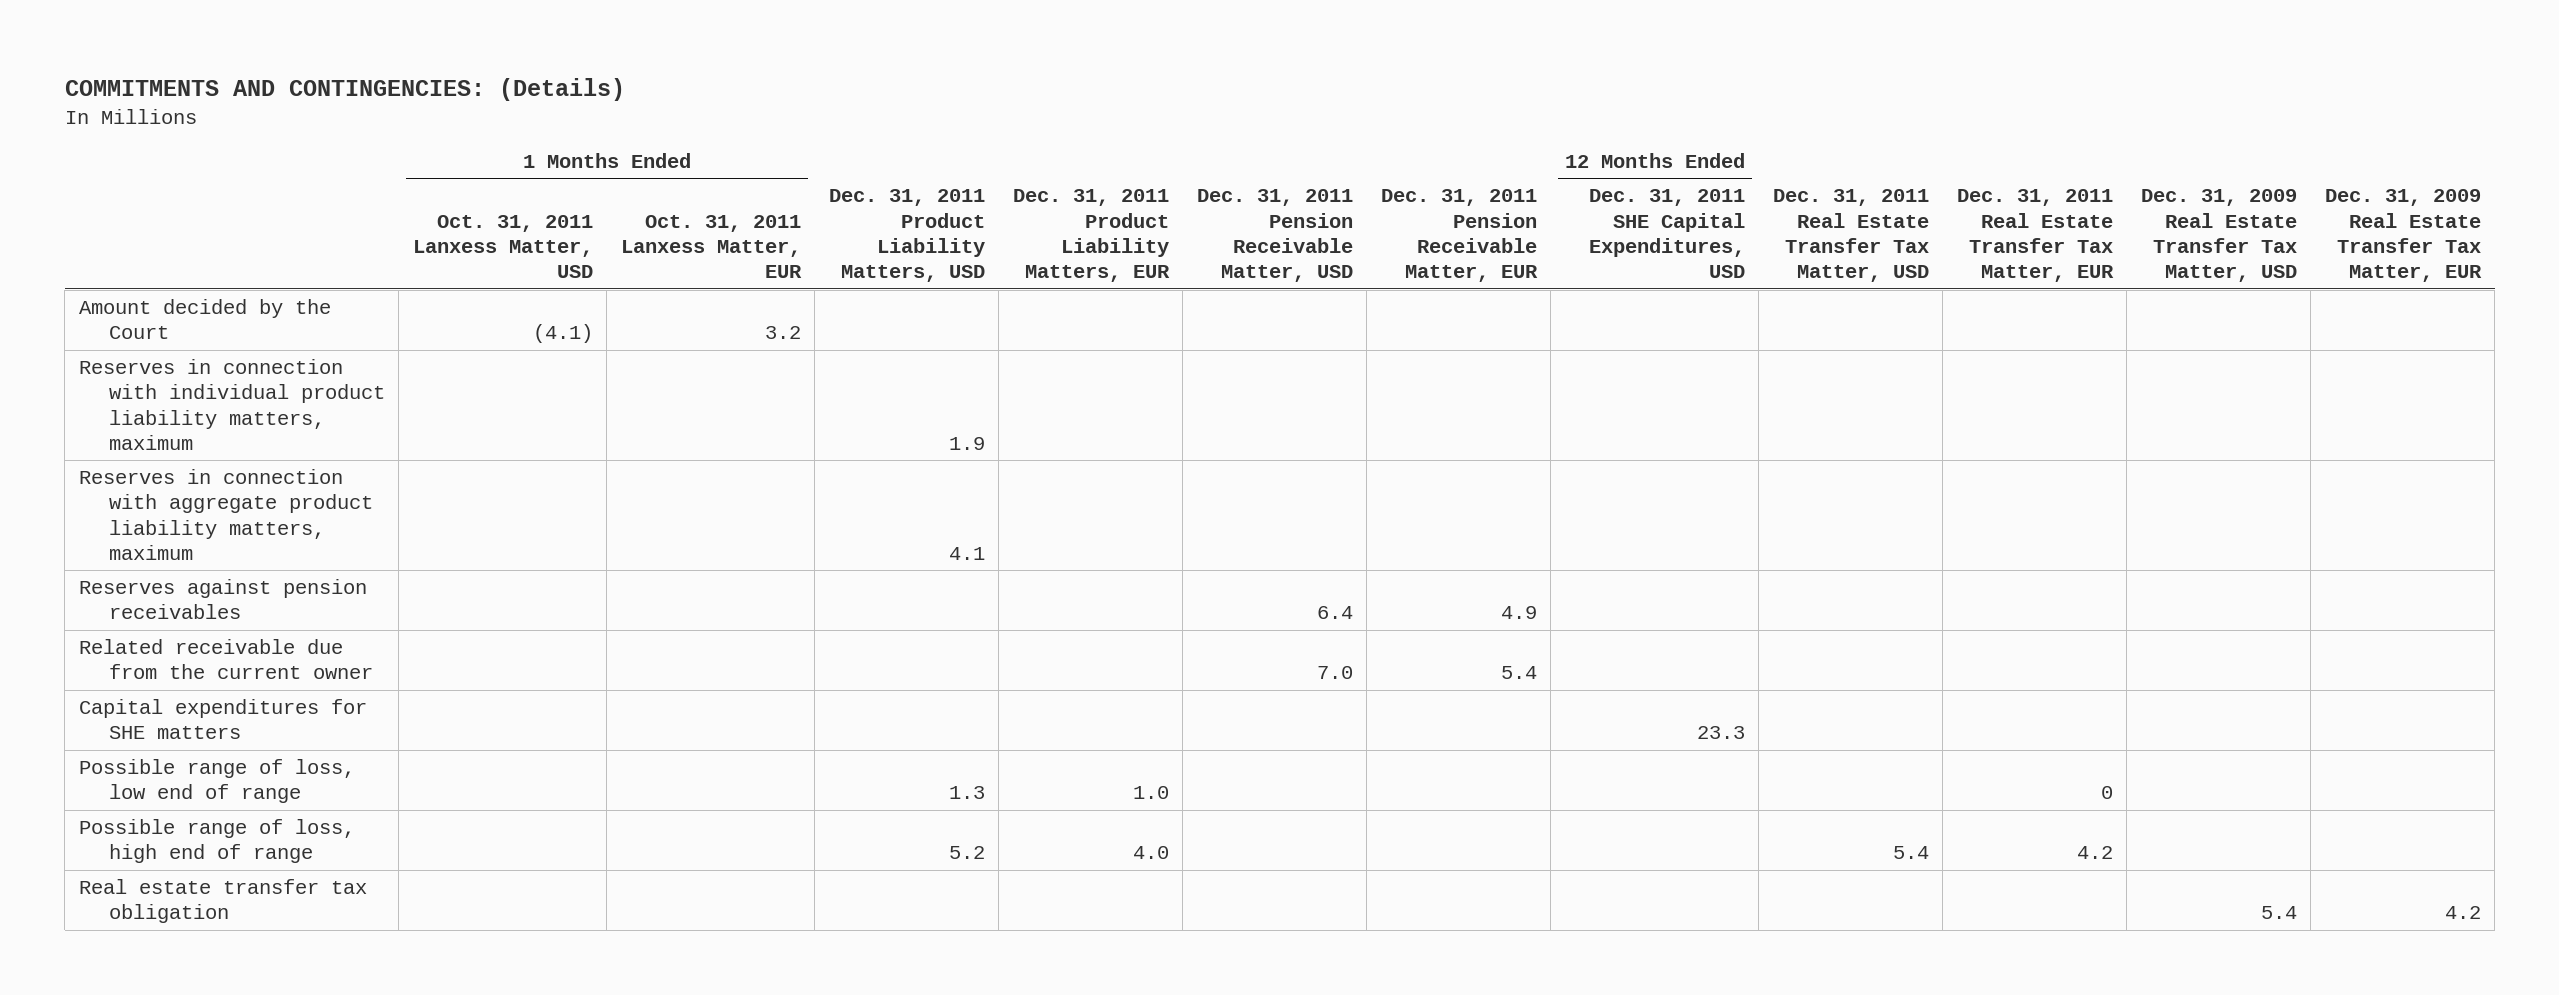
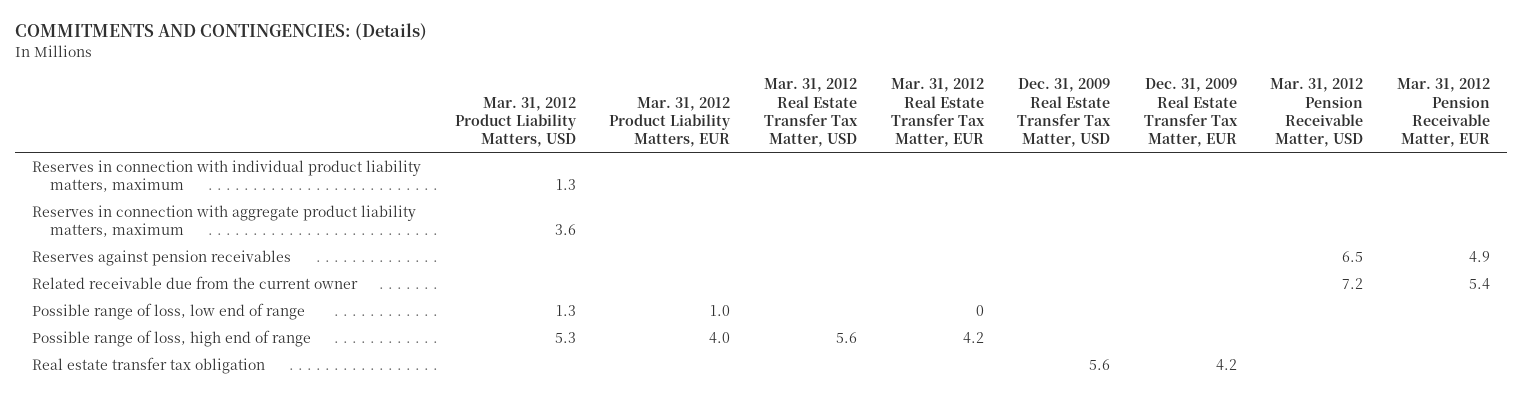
- | 1 Months Ended Oct. 31, 2011 Lanxess Matter, USD | 1 Months Ended Oct. 31, 2011 Lanxess Matter, EUR | Dec. 31, 2011 Product Liability Matters, USD | Dec. 31, 2011 Product Liability Matters, EUR | Dec. 31, 2011 Pension Receivable Matter, USD | Dec. 31, 2011 Pension Receivable Matter, EUR | 12 Months Ended Dec. 31, 2011 SHE Capital Expenditures, USD | Dec. 31, 2011 Real Estate Transfer Tax Matter, USD | Dec. 31, 2011 Real Estate Transfer Tax Matter, EUR | Dec. 31, 2009 Real Estate Transfer Tax Matter, USD | Dec. 31, 2009 Real Estate Transfer Tax Matter, EUR
+ | Mar. 31, 2012 Product Liability Matters, USD | Mar. 31, 2012 Product Liability Matters, EUR | Mar. 31, 2012 Real Estate Transfer Tax Matter, USD | Mar. 31, 2012 Real Estate Transfer Tax Matter, EUR | Dec. 31, 2009 Real Estate Transfer Tax Matter, USD | Dec. 31, 2009 Real Estate Transfer Tax Matter, EUR | Mar. 31, 2012 Pension Receivable Matter, USD | Mar. 31, 2012 Pension Receivable Matter, EUR
- Amount decided by the Court | (4.1) | 3.2 | | | | | | | | |
- Capital expenditures for SHE matters | | | | | | | 23.3 | | | |
- Real estate transfer tax obligation | | | | | | | | | | 5.4 | 4.2
+ Real estate transfer tax obligation | | | | | 5.6 | 4.2 | |

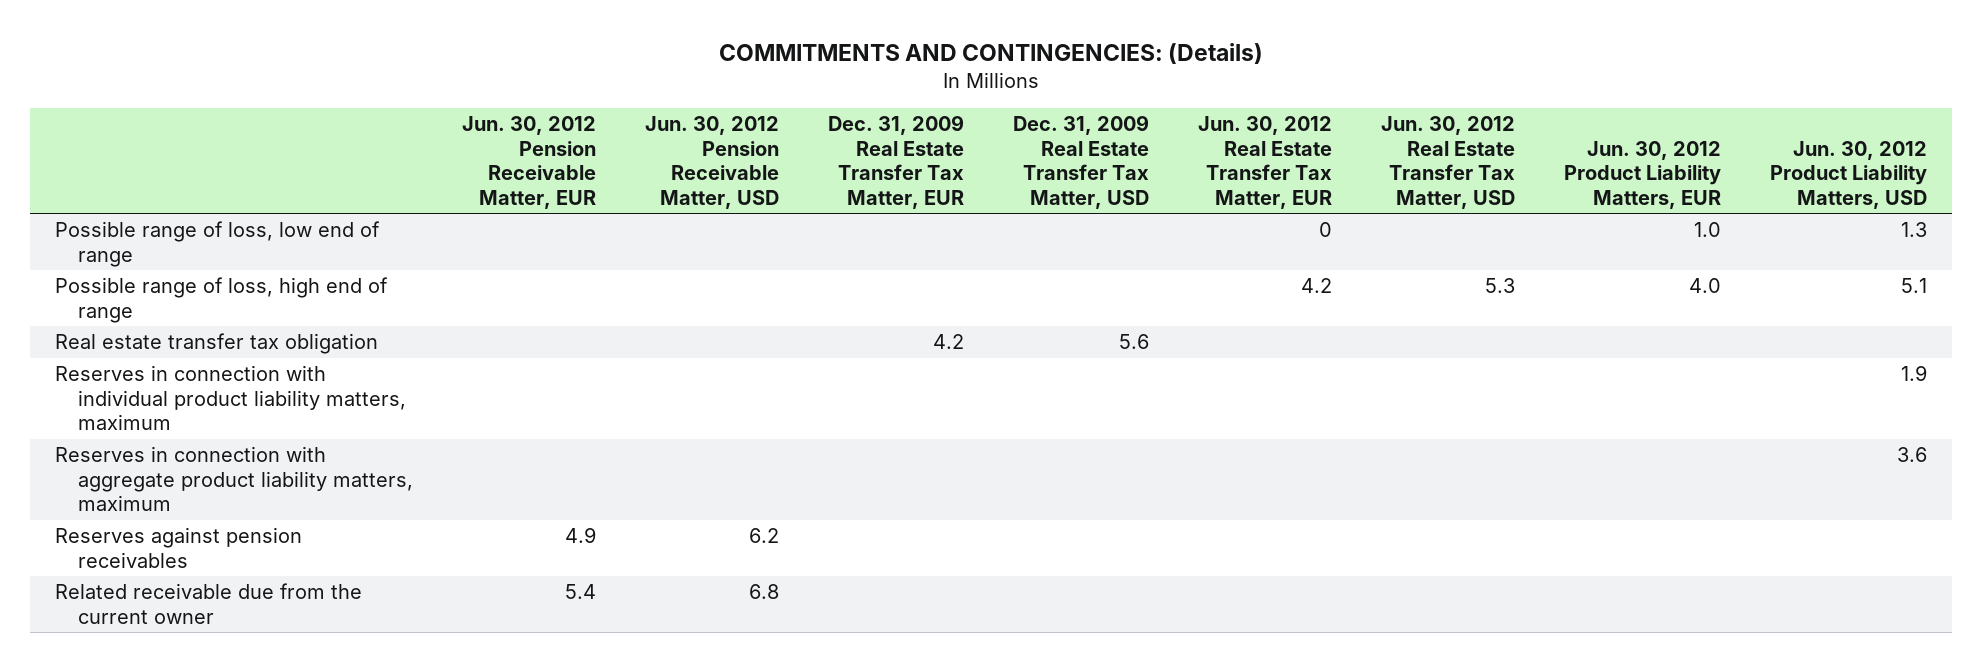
- | Mar. 31, 2012 Product Liability Matters, USD | Mar. 31, 2012 Product Liability Matters, EUR | Mar. 31, 2012 Real Estate Transfer Tax Matter, USD | Mar. 31, 2012 Real Estate Transfer Tax Matter, EUR | Dec. 31, 2009 Real Estate Transfer Tax Matter, USD | Dec. 31, 2009 Real Estate Transfer Tax Matter, EUR | Mar. 31, 2012 Pension Receivable Matter, USD | Mar. 31, 2012 Pension Receivable Matter, EUR
+ | Jun. 30, 2012 Pension Receivable Matter, EUR | Jun. 30, 2012 Pension Receivable Matter, USD | Dec. 31, 2009 Real Estate Transfer Tax Matter, EUR | Dec. 31, 2009 Real Estate Transfer Tax Matter, USD | Jun. 30, 2012 Real Estate Transfer Tax Matter, EUR | Jun. 30, 2012 Real Estate Transfer Tax Matter, USD | Jun. 30, 2012 Product Liability Matters, EUR | Jun. 30, 2012 Product Liability Matters, USD
moved up: Possible range of loss, low end of range | | | | | 0 | | 1.0 | 1.3
moved up: Possible range of loss, high end of range | | | | | 4.2 | 5.3 | 4.0 | 5.1
moved up: Real estate transfer tax obligation | | | 4.2 | 5.6 | | | |

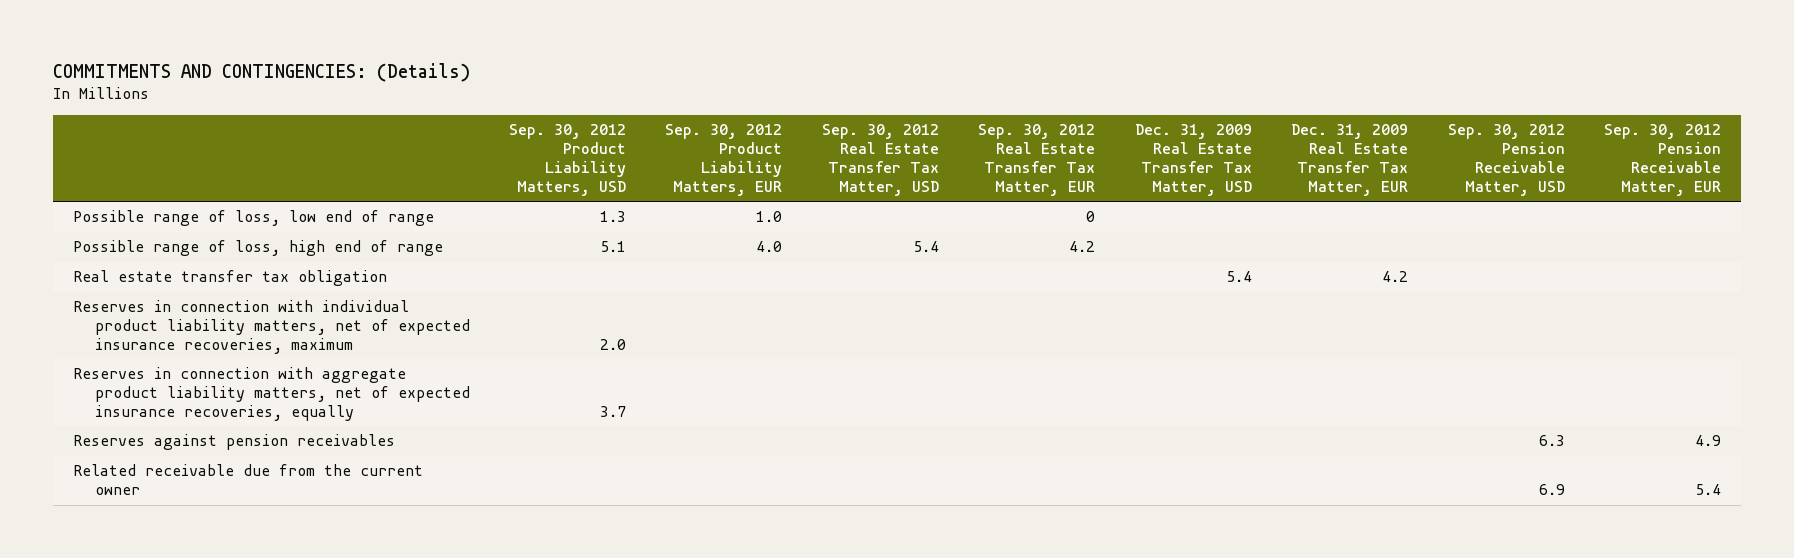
- | Jun. 30, 2012 Pension Receivable Matter, EUR | Jun. 30, 2012 Pension Receivable Matter, USD | Dec. 31, 2009 Real Estate Transfer Tax Matter, EUR | Dec. 31, 2009 Real Estate Transfer Tax Matter, USD | Jun. 30, 2012 Real Estate Transfer Tax Matter, EUR | Jun. 30, 2012 Real Estate Transfer Tax Matter, USD | Jun. 30, 2012 Product Liability Matters, EUR | Jun. 30, 2012 Product Liability Matters, USD
+ | Sep. 30, 2012 Product Liability Matters, USD | Sep. 30, 2012 Product Liability Matters, EUR | Sep. 30, 2012 Real Estate Transfer Tax Matter, USD | Sep. 30, 2012 Real Estate Transfer Tax Matter, EUR | Dec. 31, 2009 Real Estate Transfer Tax Matter, USD | Dec. 31, 2009 Real Estate Transfer Tax Matter, EUR | Sep. 30, 2012 Pension Receivable Matter, USD | Sep. 30, 2012 Pension Receivable Matter, EUR
- Real estate transfer tax obligation | | | 4.2 | 5.6 | | | |
- Reserves in connection with individual product liability matters, maximum | | | | | | | | 1.9
- Reserves in connection with aggregate product liability matters, maximum | | | | | | | | 3.6
+ Real estate transfer tax obligation | | | | | 5.4 | 4.2 | |
+ Reserves in connection with individual product liability matters, net of expected insurance recoveries, maximum | 2.0 | | | | | | |
+ Reserves in connection with aggregate product liability matters, net of expected insurance recoveries, equally | 3.7 | | | | | | |

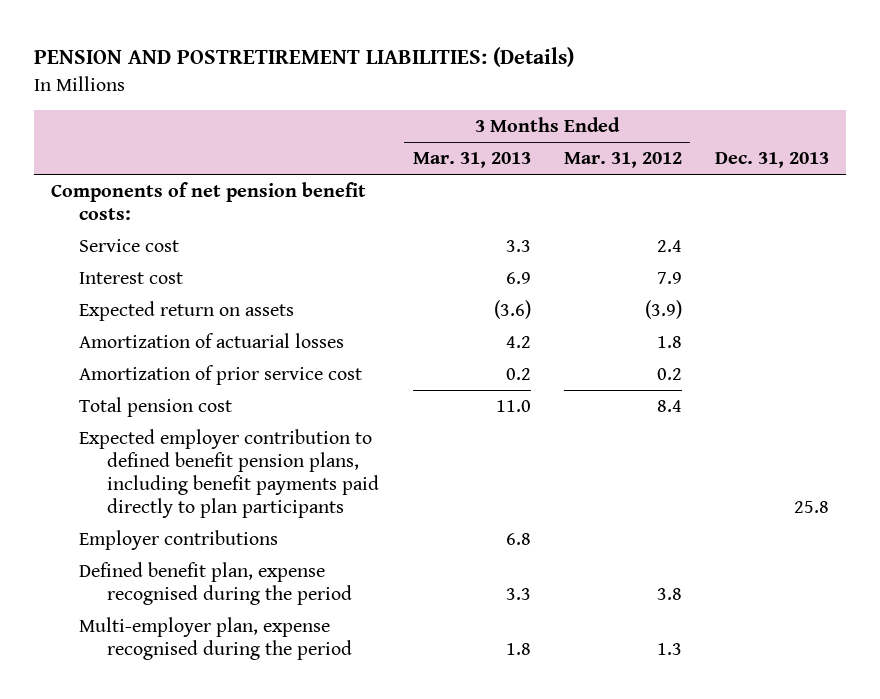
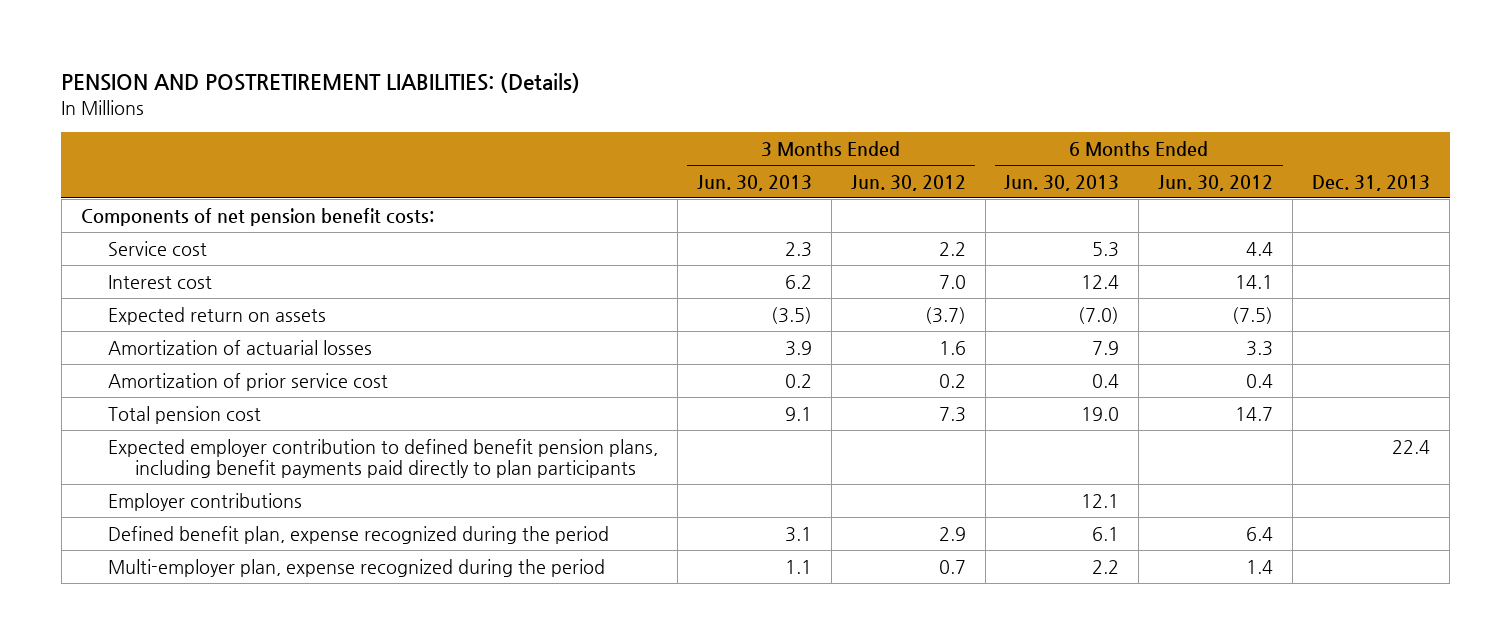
- | 3 Months Ended Mar. 31, 2013 | 3 Months Ended Mar. 31, 2012 | Dec. 31, 2013
+ | 3 Months Ended Jun. 30, 2013 | 3 Months Ended Jun. 30, 2012 | 6 Months Ended Jun. 30, 2013 | 6 Months Ended Jun. 30, 2012 | Dec. 31, 2013
- Expected employer contribution to defined benefit pension plans, including benefit payments paid directly to plan participants | | | 25.8
+ Expected employer contribution to defined benefit pension plans, including benefit payments paid directly to plan participants | | | | | 22.4
- Defined benefit plan, expense recognised during the period | 3.3 | 3.8 |
- Multi-employer plan, expense recognised during the period | 1.8 | 1.3 |
+ Defined benefit plan, expense recognized during the period | 3.1 | 2.9 | 6.1 | 6.4 |
+ Multi-employer plan, expense recognized during the period | 1.1 | 0.7 | 2.2 | 1.4 |

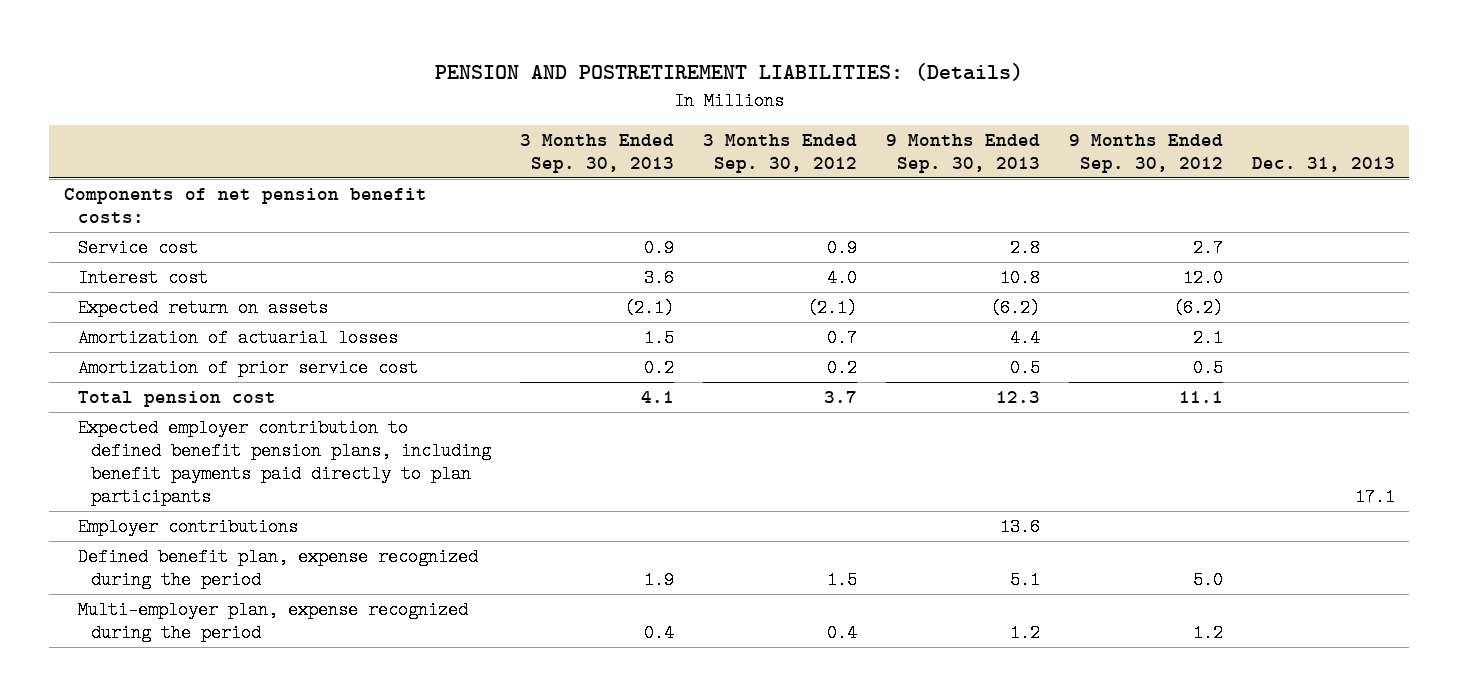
- | 3 Months Ended Jun. 30, 2013 | 3 Months Ended Jun. 30, 2012 | 6 Months Ended Jun. 30, 2013 | 6 Months Ended Jun. 30, 2012 | Dec. 31, 2013
+ | 3 Months Ended Sep. 30, 2013 | 3 Months Ended Sep. 30, 2012 | 9 Months Ended Sep. 30, 2013 | 9 Months Ended Sep. 30, 2012 | Dec. 31, 2013
- Expected employer contribution to defined benefit pension plans, including benefit payments paid directly to plan participants | | | | | 22.4
+ Expected employer contribution to defined benefit pension plans, including benefit payments paid directly to plan participants | | | | | 17.1

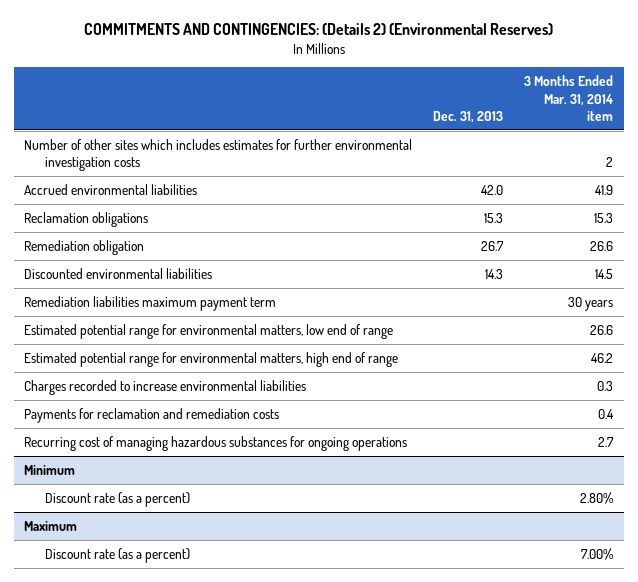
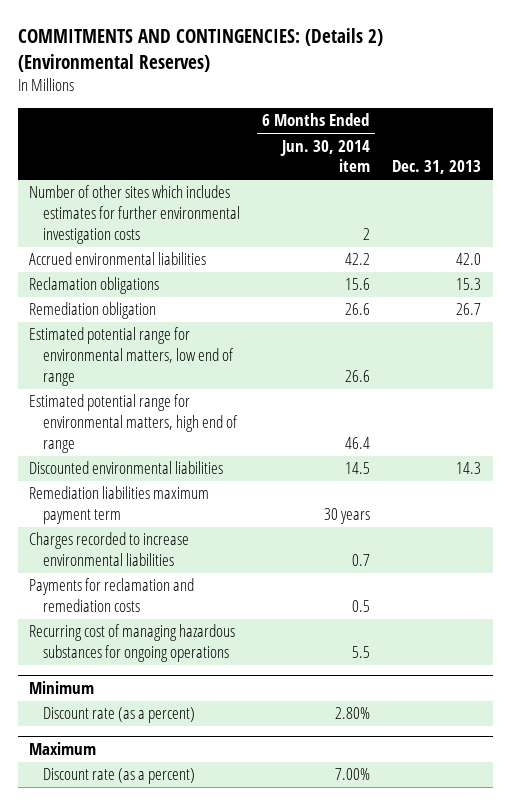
- | Dec. 31, 2013 | 3 Months Ended Mar. 31, 2014 item
+ | 6 Months Ended Jun. 30, 2014 item | Dec. 31, 2013
moved down: Discounted environmental liabilities | 14.5 | 14.3
moved down: Remediation liabilities maximum payment term | 30 years |

